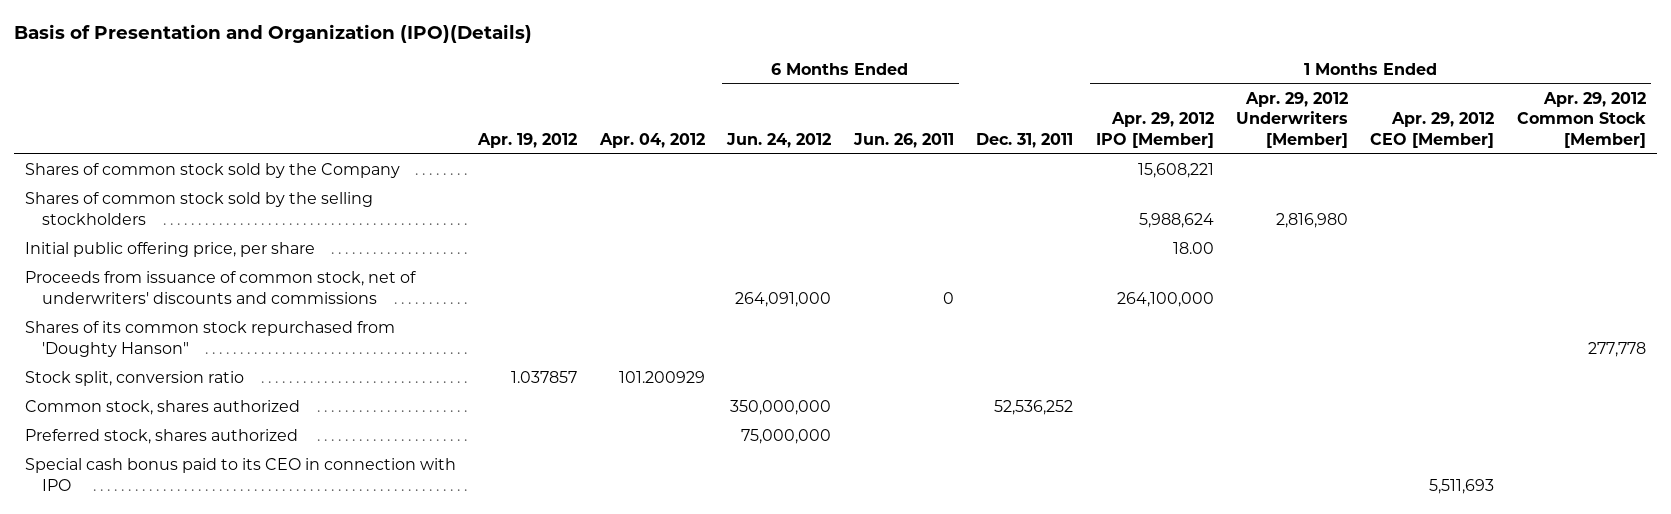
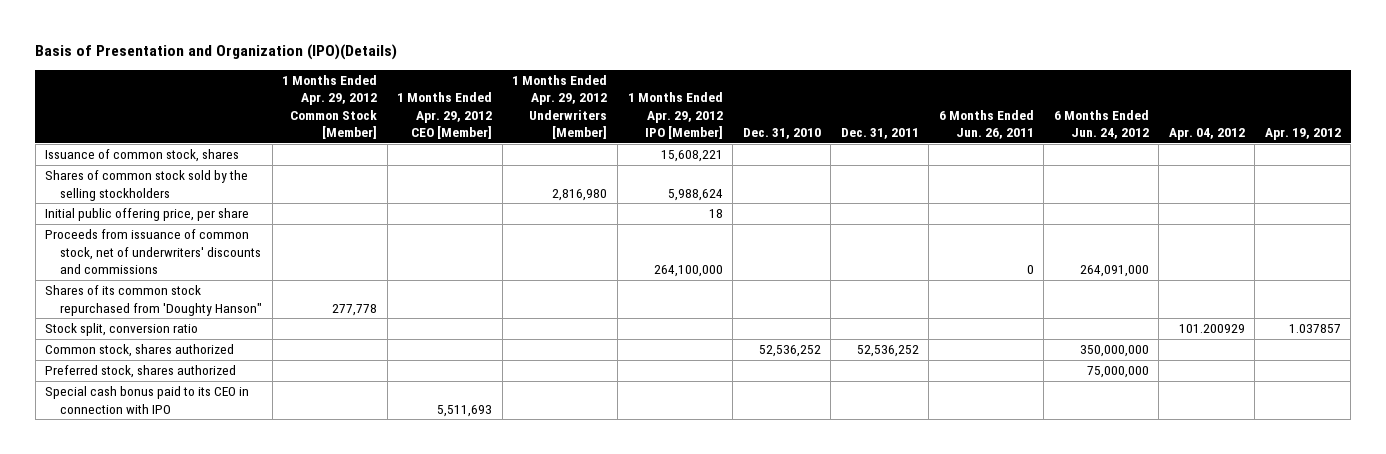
- | Apr. 19, 2012 | Apr. 04, 2012 | 6 Months Ended Jun. 24, 2012 | 6 Months Ended Jun. 26, 2011 | Dec. 31, 2011 | 1 Months Ended Apr. 29, 2012 IPO [Member] | 1 Months Ended Apr. 29, 2012 Underwriters [Member] | 1 Months Ended Apr. 29, 2012 CEO [Member] | 1 Months Ended Apr. 29, 2012 Common Stock [Member]
+ | 1 Months Ended Apr. 29, 2012 Common Stock [Member] | 1 Months Ended Apr. 29, 2012 CEO [Member] | 1 Months Ended Apr. 29, 2012 Underwriters [Member] | 1 Months Ended Apr. 29, 2012 IPO [Member] | Dec. 31, 2010 | Dec. 31, 2011 | 6 Months Ended Jun. 26, 2011 | 6 Months Ended Jun. 24, 2012 | Apr. 04, 2012 | Apr. 19, 2012
- Shares of common stock sold by the Company | | | | | | 15,608,221 | | |
+ Issuance of common stock, shares | | | | 15,608,221 | | | | | |
- Initial public offering price, per share | | | | | | 18.00 | | |
+ Initial public offering price, per share | | | | 18 | | | | | |

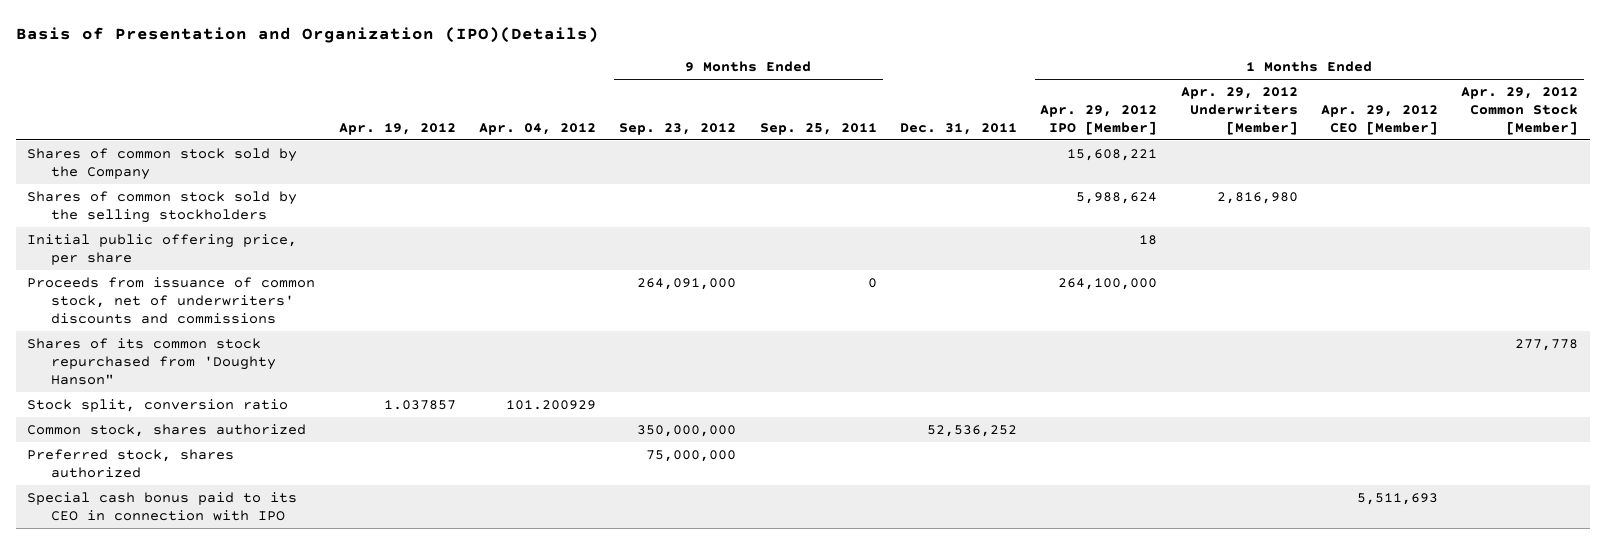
- | 1 Months Ended Apr. 29, 2012 Common Stock [Member] | 1 Months Ended Apr. 29, 2012 CEO [Member] | 1 Months Ended Apr. 29, 2012 Underwriters [Member] | 1 Months Ended Apr. 29, 2012 IPO [Member] | Dec. 31, 2010 | Dec. 31, 2011 | 6 Months Ended Jun. 26, 2011 | 6 Months Ended Jun. 24, 2012 | Apr. 04, 2012 | Apr. 19, 2012
+ | Apr. 19, 2012 | Apr. 04, 2012 | 9 Months Ended Sep. 23, 2012 | 9 Months Ended Sep. 25, 2011 | Dec. 31, 2011 | 1 Months Ended Apr. 29, 2012 IPO [Member] | 1 Months Ended Apr. 29, 2012 Underwriters [Member] | 1 Months Ended Apr. 29, 2012 CEO [Member] | 1 Months Ended Apr. 29, 2012 Common Stock [Member]
- Issuance of common stock, shares | | | | 15,608,221 | | | | | |
+ Shares of common stock sold by the Company | | | | | | 15,608,221 | | |

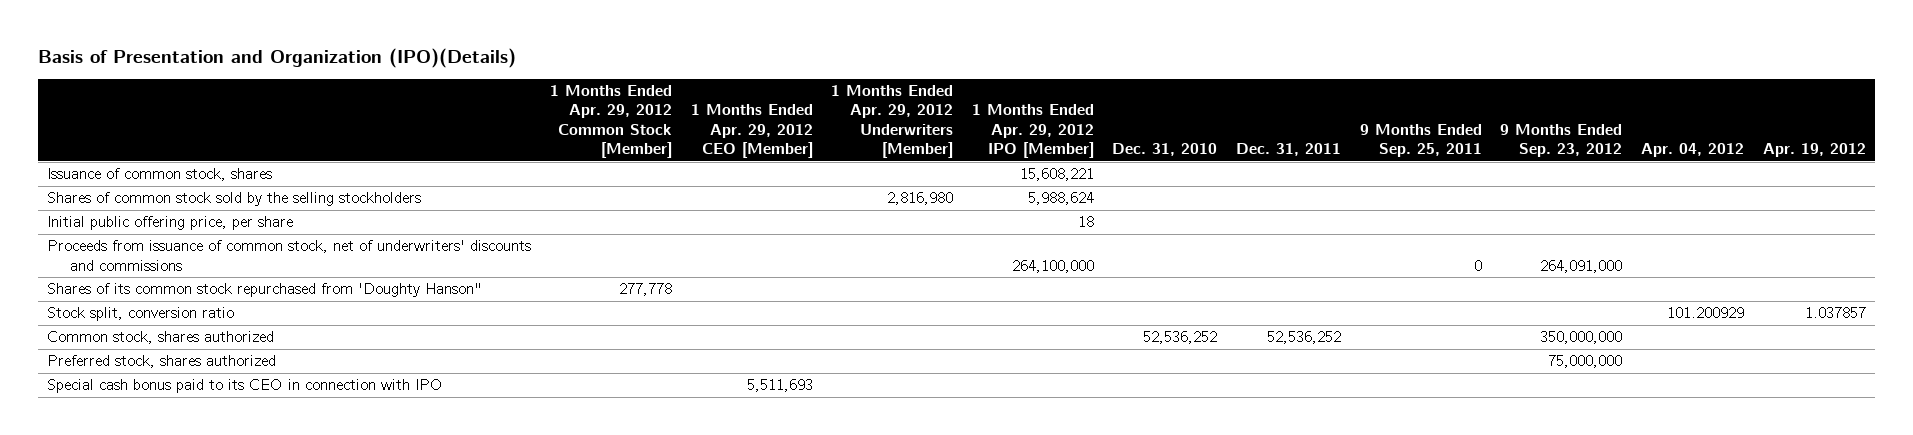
- | Apr. 19, 2012 | Apr. 04, 2012 | 9 Months Ended Sep. 23, 2012 | 9 Months Ended Sep. 25, 2011 | Dec. 31, 2011 | 1 Months Ended Apr. 29, 2012 IPO [Member] | 1 Months Ended Apr. 29, 2012 Underwriters [Member] | 1 Months Ended Apr. 29, 2012 CEO [Member] | 1 Months Ended Apr. 29, 2012 Common Stock [Member]
+ | 1 Months Ended Apr. 29, 2012 Common Stock [Member] | 1 Months Ended Apr. 29, 2012 CEO [Member] | 1 Months Ended Apr. 29, 2012 Underwriters [Member] | 1 Months Ended Apr. 29, 2012 IPO [Member] | Dec. 31, 2010 | Dec. 31, 2011 | 9 Months Ended Sep. 25, 2011 | 9 Months Ended Sep. 23, 2012 | Apr. 04, 2012 | Apr. 19, 2012
- Shares of common stock sold by the Company | | | | | | 15,608,221 | | |
+ Issuance of common stock, shares | | | | 15,608,221 | | | | | |

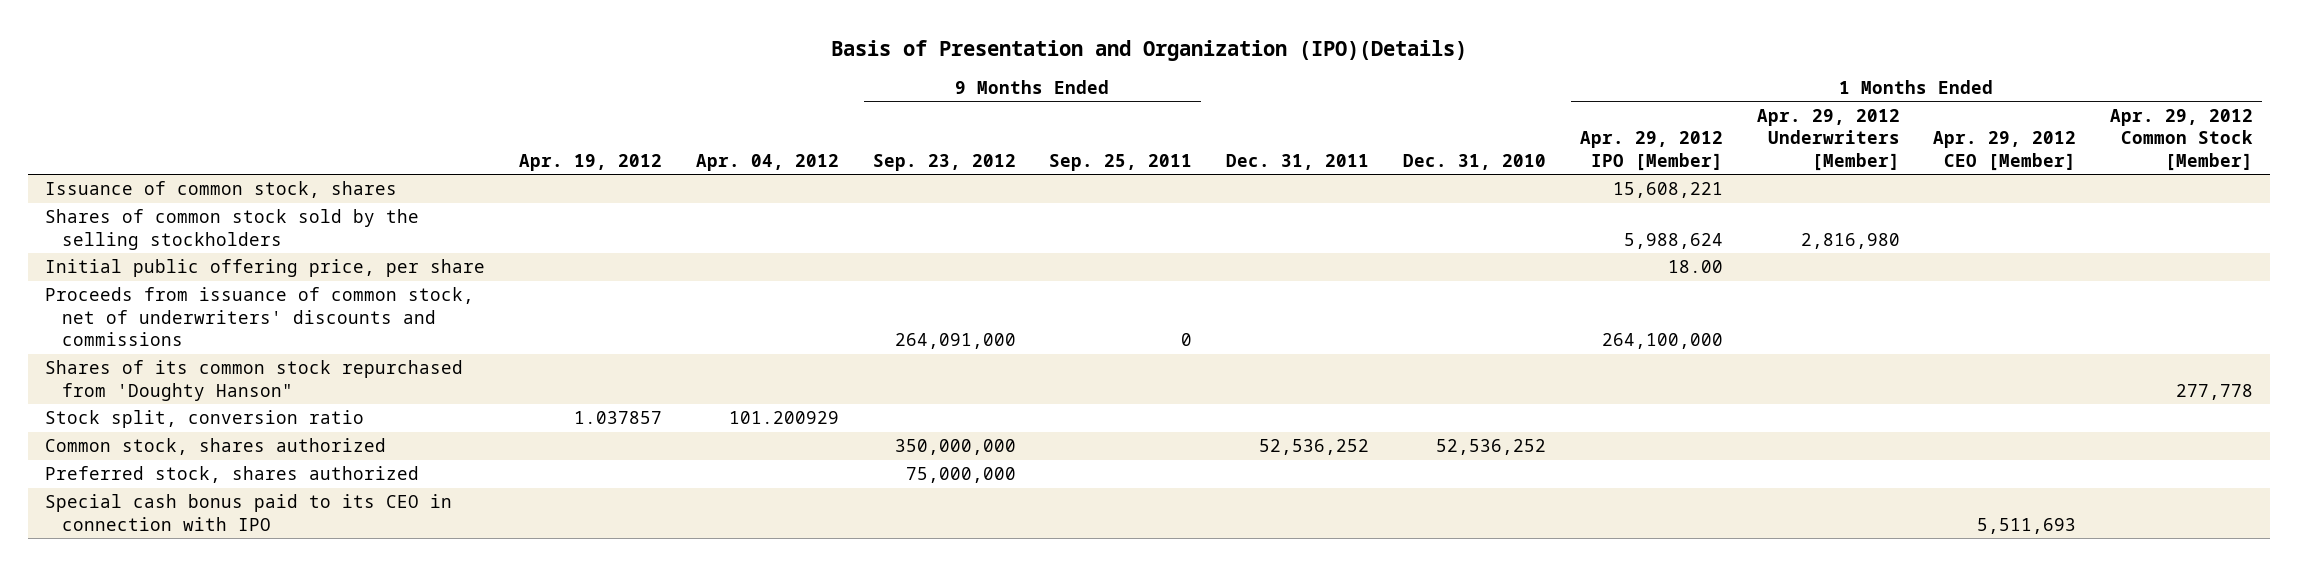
- | 1 Months Ended Apr. 29, 2012 Common Stock [Member] | 1 Months Ended Apr. 29, 2012 CEO [Member] | 1 Months Ended Apr. 29, 2012 Underwriters [Member] | 1 Months Ended Apr. 29, 2012 IPO [Member] | Dec. 31, 2010 | Dec. 31, 2011 | 9 Months Ended Sep. 25, 2011 | 9 Months Ended Sep. 23, 2012 | Apr. 04, 2012 | Apr. 19, 2012
+ | Apr. 19, 2012 | Apr. 04, 2012 | 9 Months Ended Sep. 23, 2012 | 9 Months Ended Sep. 25, 2011 | Dec. 31, 2011 | Dec. 31, 2010 | 1 Months Ended Apr. 29, 2012 IPO [Member] | 1 Months Ended Apr. 29, 2012 Underwriters [Member] | 1 Months Ended Apr. 29, 2012 CEO [Member] | 1 Months Ended Apr. 29, 2012 Common Stock [Member]
- Initial public offering price, per share | | | | 18 | | | | | |
+ Initial public offering price, per share | | | | | | | 18.00 | | |

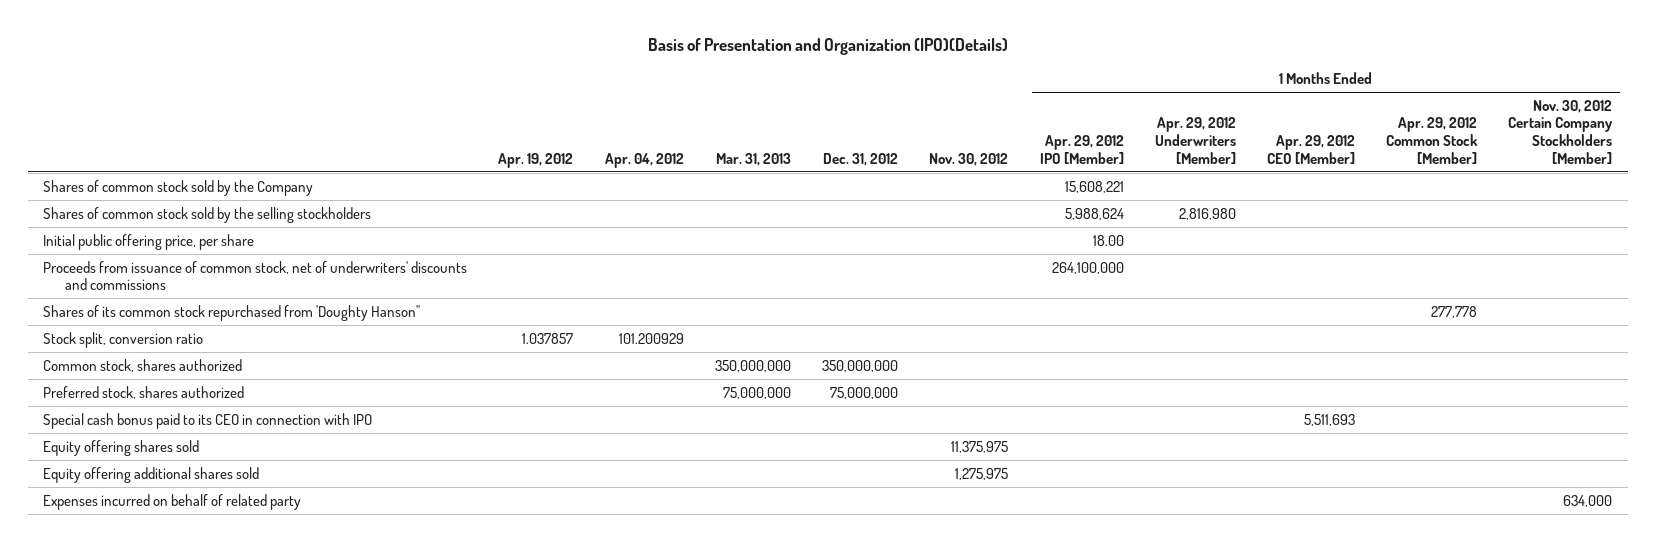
- | Apr. 19, 2012 | Apr. 04, 2012 | 9 Months Ended Sep. 23, 2012 | 9 Months Ended Sep. 25, 2011 | Dec. 31, 2011 | Dec. 31, 2010 | 1 Months Ended Apr. 29, 2012 IPO [Member] | 1 Months Ended Apr. 29, 2012 Underwriters [Member] | 1 Months Ended Apr. 29, 2012 CEO [Member] | 1 Months Ended Apr. 29, 2012 Common Stock [Member]
+ | Apr. 19, 2012 | Apr. 04, 2012 | Mar. 31, 2013 | Dec. 31, 2012 | Nov. 30, 2012 | 1 Months Ended Apr. 29, 2012 IPO [Member] | 1 Months Ended Apr. 29, 2012 Underwriters [Member] | 1 Months Ended Apr. 29, 2012 CEO [Member] | 1 Months Ended Apr. 29, 2012 Common Stock [Member] | 1 Months Ended Nov. 30, 2012 Certain Company Stockholders [Member]
- Issuance of common stock, shares | | | | | | | 15,608,221 | | |
+ Shares of common stock sold by the Company | | | | | | 15,608,221 | | | |
+ Equity offering shares sold | | | | | 11,375,975 | | | | |
+ Equity offering additional shares sold | | | | | 1,275,975 | | | | |
+ Expenses incurred on behalf of related party | | | | | | | | | | 634,000

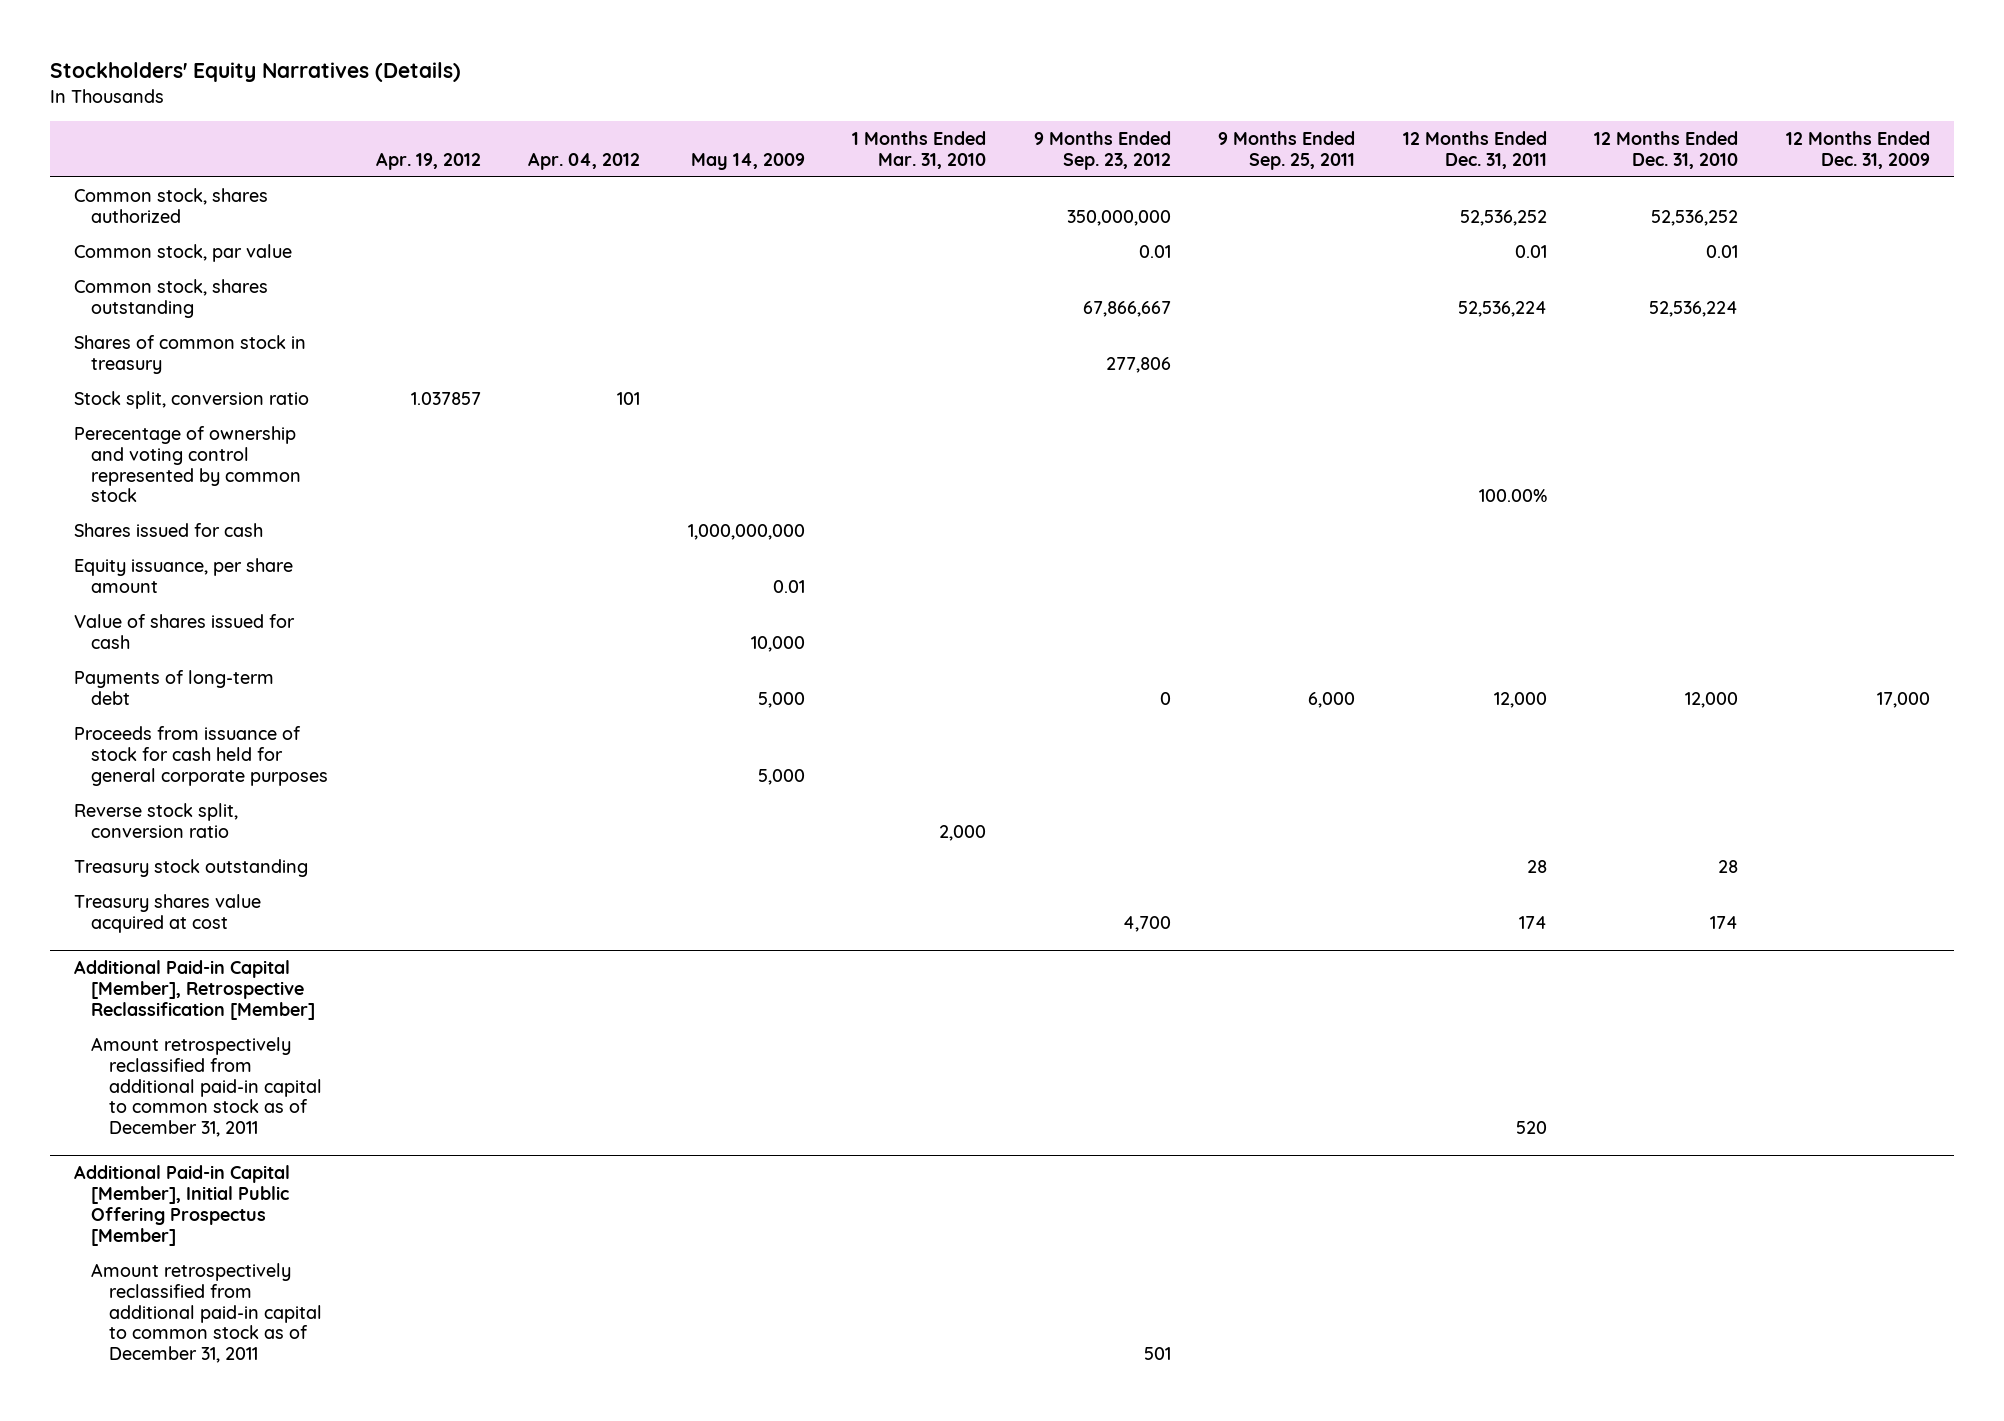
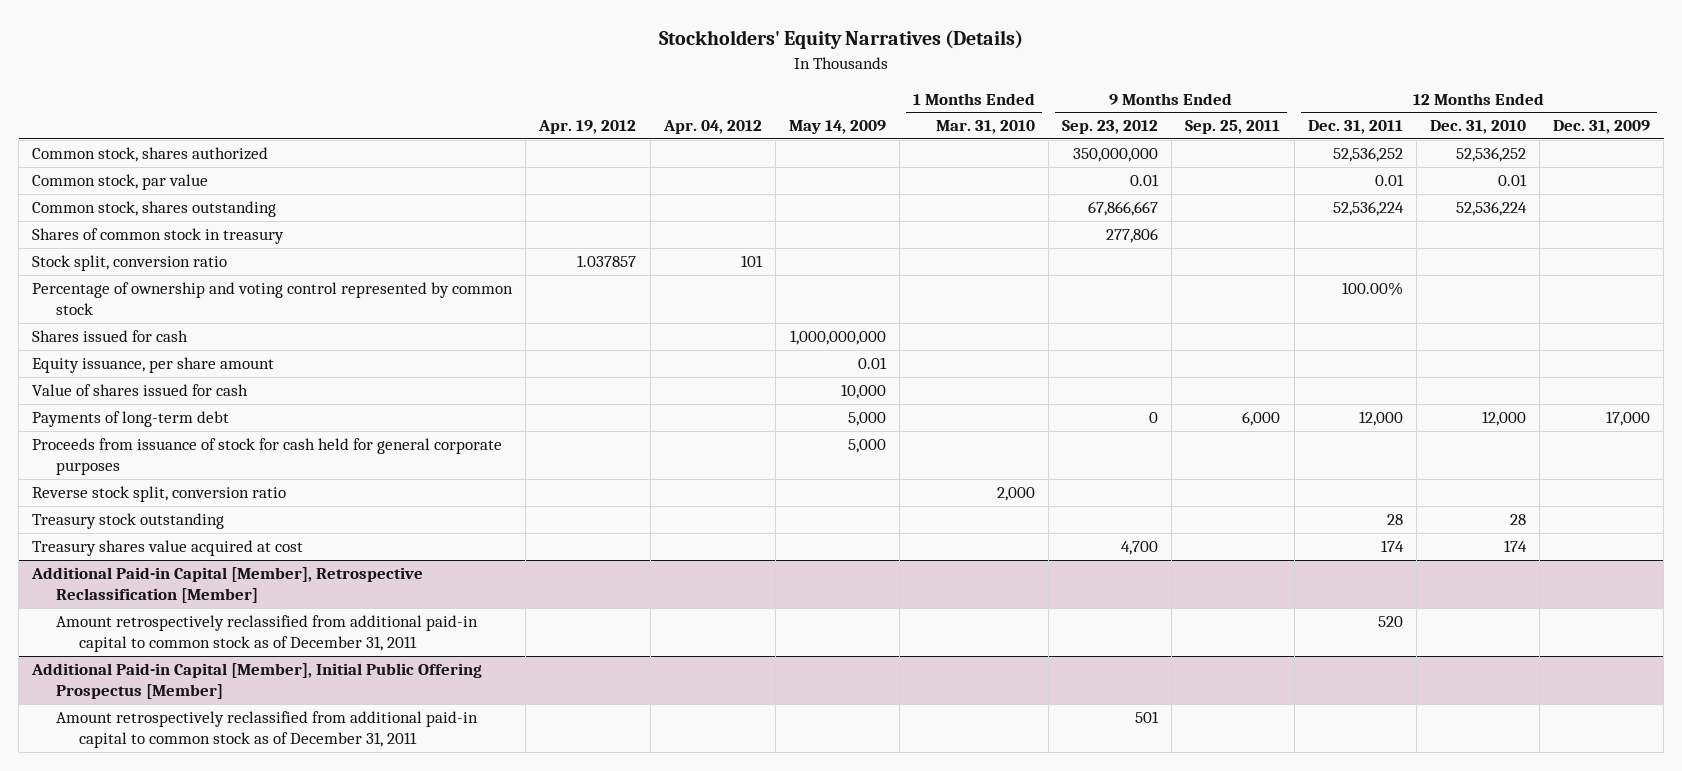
- Perecentage of ownership and voting control represented by common stock | | | | | | | 100.00% | |
+ Percentage of ownership and voting control represented by common stock | | | | | | | 100.00% | |

